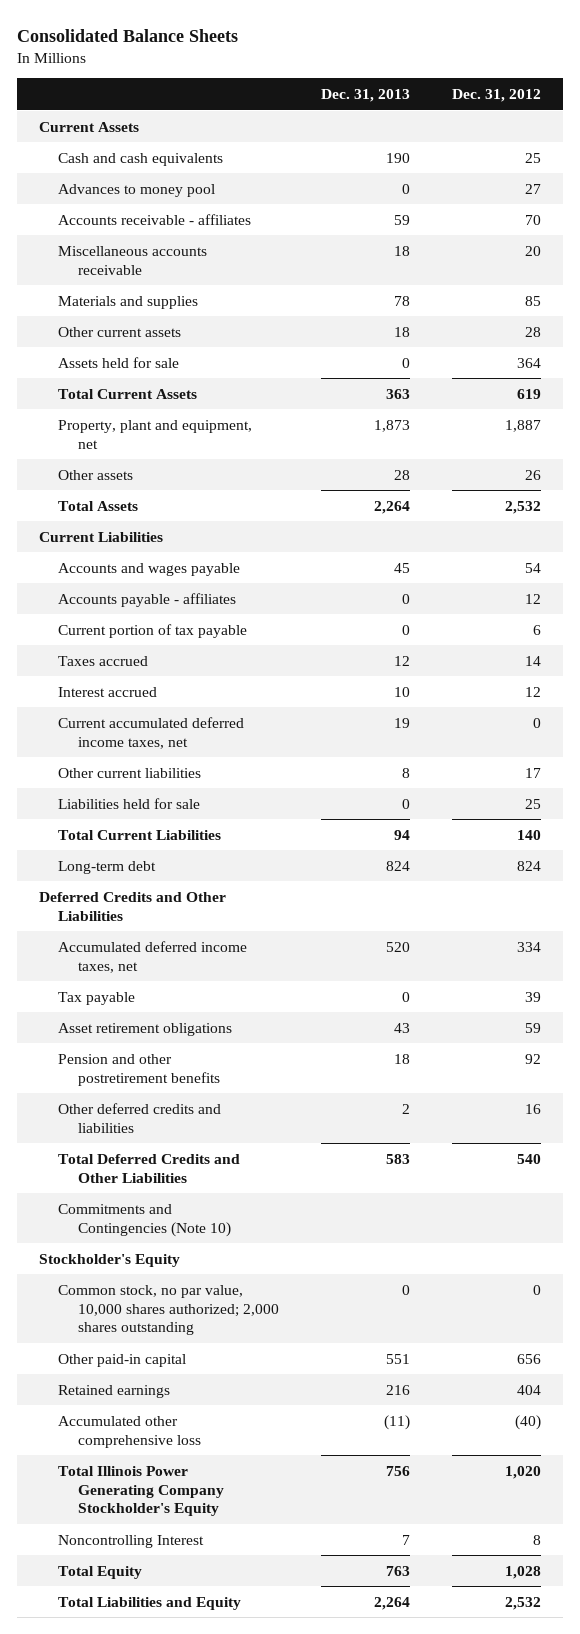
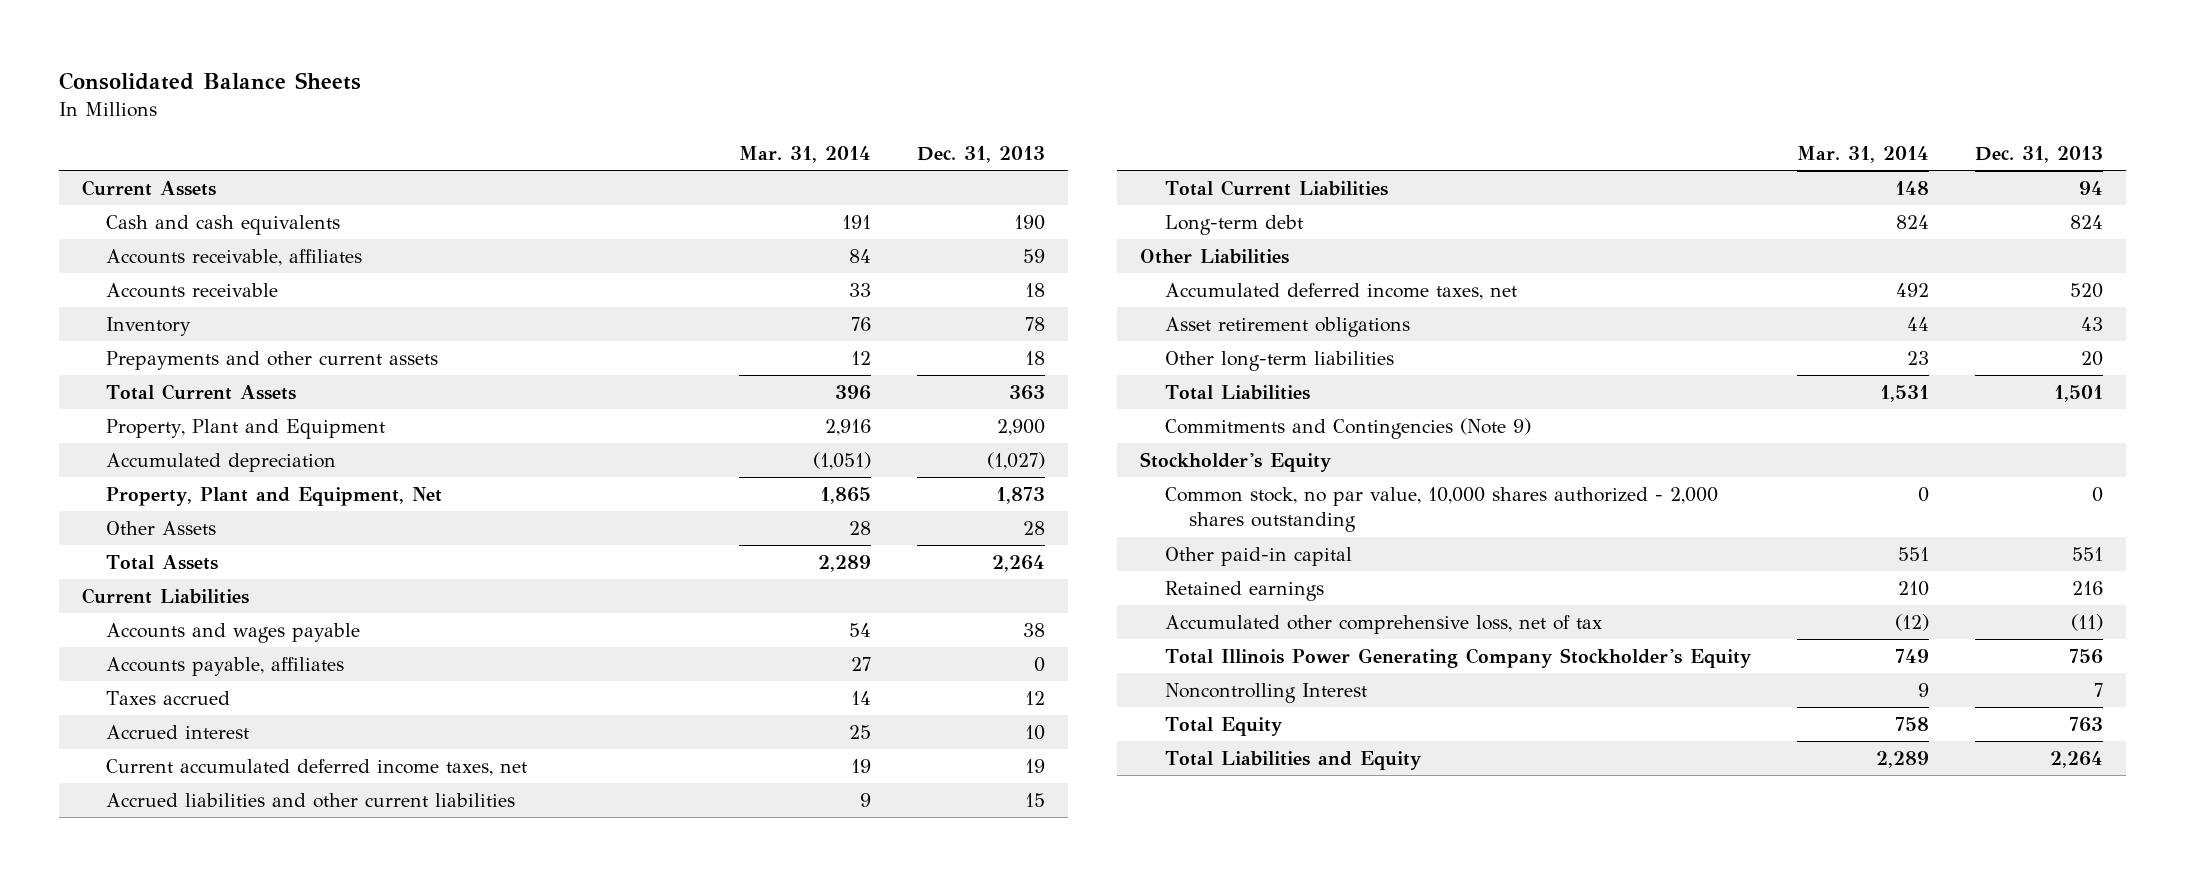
- | Dec. 31, 2013 | Dec. 31, 2012
+ | Mar. 31, 2014 | Dec. 31, 2013
- Advances to money pool | 0 | 27
- Accounts receivable - affiliates | 59 | 70
- Miscellaneous accounts receivable | 18 | 20
- Materials and supplies | 78 | 85
- Other current assets | 18 | 28
- Assets held for sale | 0 | 364
+ Accounts receivable, affiliates | 84 | 59
+ Accounts receivable | 33 | 18
+ Inventory | 76 | 78
+ Prepayments and other current assets | 12 | 18
- Property, plant and equipment, net | 1,873 | 1,887
- Other assets | 28 | 26
+ Property, Plant and Equipment | 2,916 | 2,900
+ Accumulated depreciation | (1,051) | (1,027)
+ Property, Plant and Equipment, Net | 1,865 | 1,873
+ Other Assets | 28 | 28
- Accounts and wages payable | 45 | 54
- Accounts payable - affiliates | 0 | 12
- Current portion of tax payable | 0 | 6
+ Accounts and wages payable | 54 | 38
+ Accounts payable, affiliates | 27 | 0
- Interest accrued | 10 | 12
+ Accrued interest | 25 | 10
- Other current liabilities | 8 | 17
- Liabilities held for sale | 0 | 25
+ Accrued liabilities and other current liabilities | 9 | 15
- Deferred Credits and Other Liabilities
+ Other Liabilities
- Tax payable | 0 | 39
- Pension and other postretirement benefits | 18 | 92
- Other deferred credits and liabilities | 2 | 16
- Total Deferred Credits and Other Liabilities | 583 | 540
- Commitments and Contingencies (Note 10)
+ Other long-term liabilities | 23 | 20
+ Total Liabilities | 1,531 | 1,501
+ Commitments and Contingencies (Note 9)
- Common stock, no par value, 10,000 shares authorized; 2,000 shares outstanding | 0 | 0
+ Common stock, no par value, 10,000 shares authorized - 2,000 shares outstanding | 0 | 0
- Accumulated other comprehensive loss | (11) | (40)
+ Accumulated other comprehensive loss, net of tax | (12) | (11)

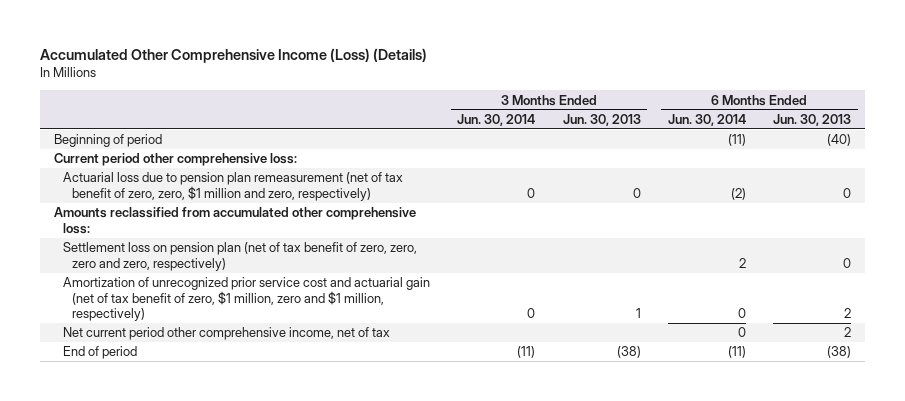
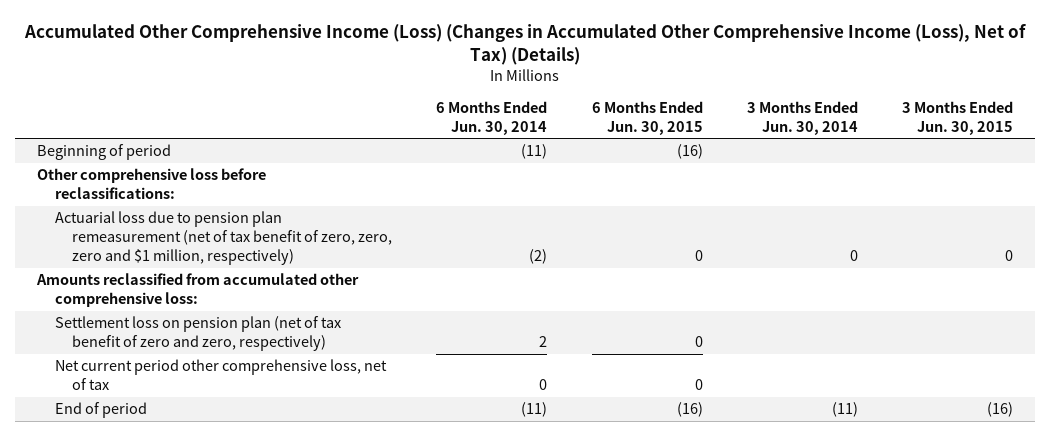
- Accumulated Other Comprehensive Income (Loss) (Details)
+ Accumulated Other Comprehensive Income (Loss) (Changes in Accumulated Other Comprehensive Income (Loss), Net of Tax) (Details)
- | 3 Months Ended Jun. 30, 2014 | 3 Months Ended Jun. 30, 2013 | 6 Months Ended Jun. 30, 2014 | 6 Months Ended Jun. 30, 2013
+ | 6 Months Ended Jun. 30, 2014 | 6 Months Ended Jun. 30, 2015 | 3 Months Ended Jun. 30, 2014 | 3 Months Ended Jun. 30, 2015
- Current period other comprehensive loss:
- Actuarial loss due to pension plan remeasurement (net of tax benefit of zero, zero, $1 million and zero, respectively) | 0 | 0 | (2) | 0
+ Other comprehensive loss before reclassifications:
+ Actuarial loss due to pension plan remeasurement (net of tax benefit of zero, zero, zero and $1 million, respectively) | (2) | 0 | 0 | 0
- Settlement loss on pension plan (net of tax benefit of zero, zero, zero and zero, respectively) | | | 2 | 0
- Amortization of unrecognized prior service cost and actuarial gain (net of tax benefit of zero, $1 million, zero and $1 million, respectively) | 0 | 1 | 0 | 2
- Net current period other comprehensive income, net of tax | | | 0 | 2
+ Settlement loss on pension plan (net of tax benefit of zero and zero, respectively) | 2 | 0 | |
+ Net current period other comprehensive loss, net of tax | 0 | 0 | |

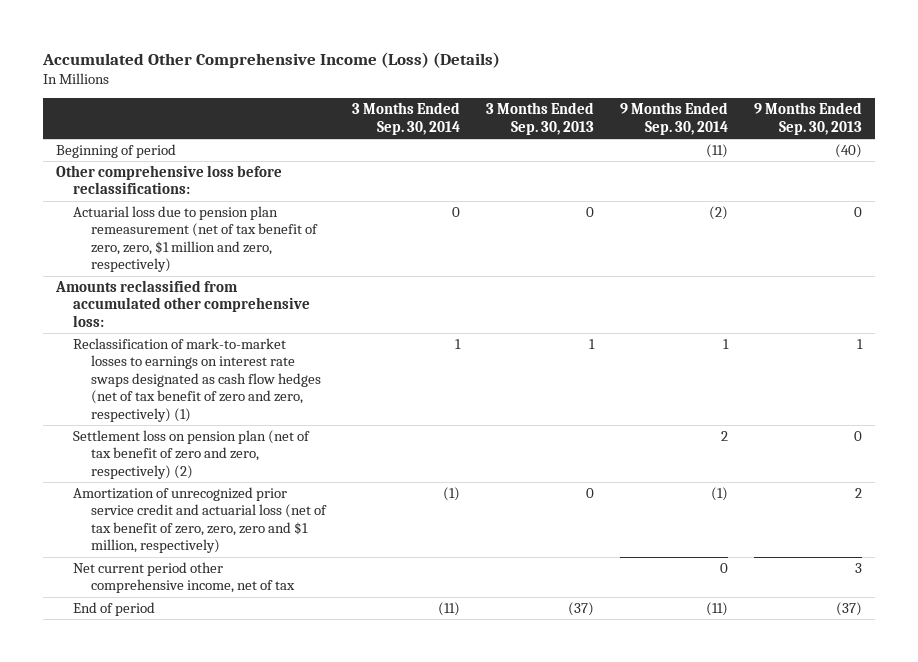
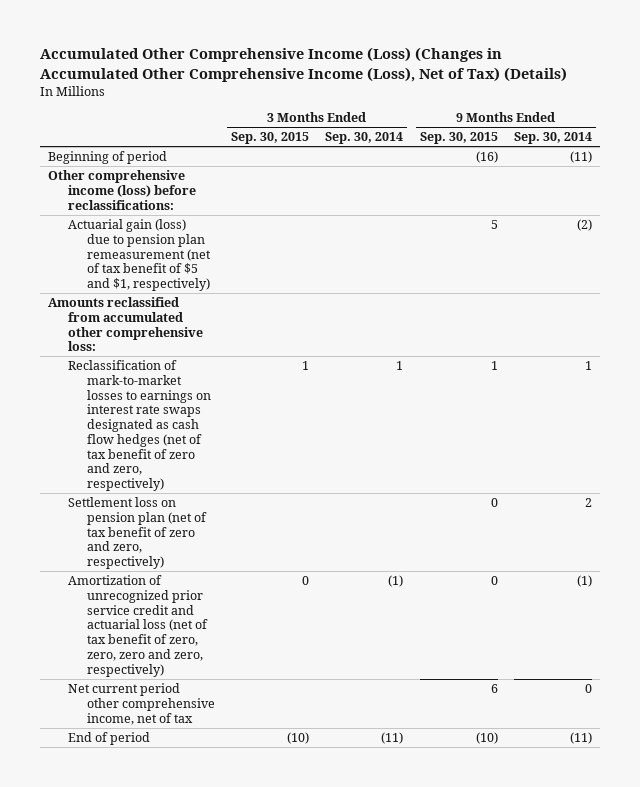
- Accumulated Other Comprehensive Income (Loss) (Details)
+ Accumulated Other Comprehensive Income (Loss) (Changes in Accumulated Other Comprehensive Income (Loss), Net of Tax) (Details)
- | 3 Months Ended Sep. 30, 2014 | 3 Months Ended Sep. 30, 2013 | 9 Months Ended Sep. 30, 2014 | 9 Months Ended Sep. 30, 2013
+ | 3 Months Ended Sep. 30, 2015 | 3 Months Ended Sep. 30, 2014 | 9 Months Ended Sep. 30, 2015 | 9 Months Ended Sep. 30, 2014
- Other comprehensive loss before reclassifications:
- Actuarial loss due to pension plan remeasurement (net of tax benefit of zero, zero, $1 million and zero, respectively) | 0 | 0 | (2) | 0
+ Other comprehensive income (loss) before reclassifications:
+ Actuarial gain (loss) due to pension plan remeasurement (net of tax benefit of $5 and $1, respectively) | | | 5 | (2)
- Reclassification of mark-to-market losses to earnings on interest rate swaps designated as cash flow hedges (net of tax benefit of zero and zero, respectively) (1) | 1 | 1 | 1 | 1
- Settlement loss on pension plan (net of tax benefit of zero and zero, respectively) (2) | | | 2 | 0
- Amortization of unrecognized prior service credit and actuarial loss (net of tax benefit of zero, zero, zero and $1 million, respectively) | (1) | 0 | (1) | 2
+ Reclassification of mark-to-market losses to earnings on interest rate swaps designated as cash flow hedges (net of tax benefit of zero and zero, respectively) | 1 | 1 | 1 | 1
+ Settlement loss on pension plan (net of tax benefit of zero and zero, respectively) | | | 0 | 2
+ Amortization of unrecognized prior service credit and actuarial loss (net of tax benefit of zero, zero, zero and zero, respectively) | 0 | (1) | 0 | (1)

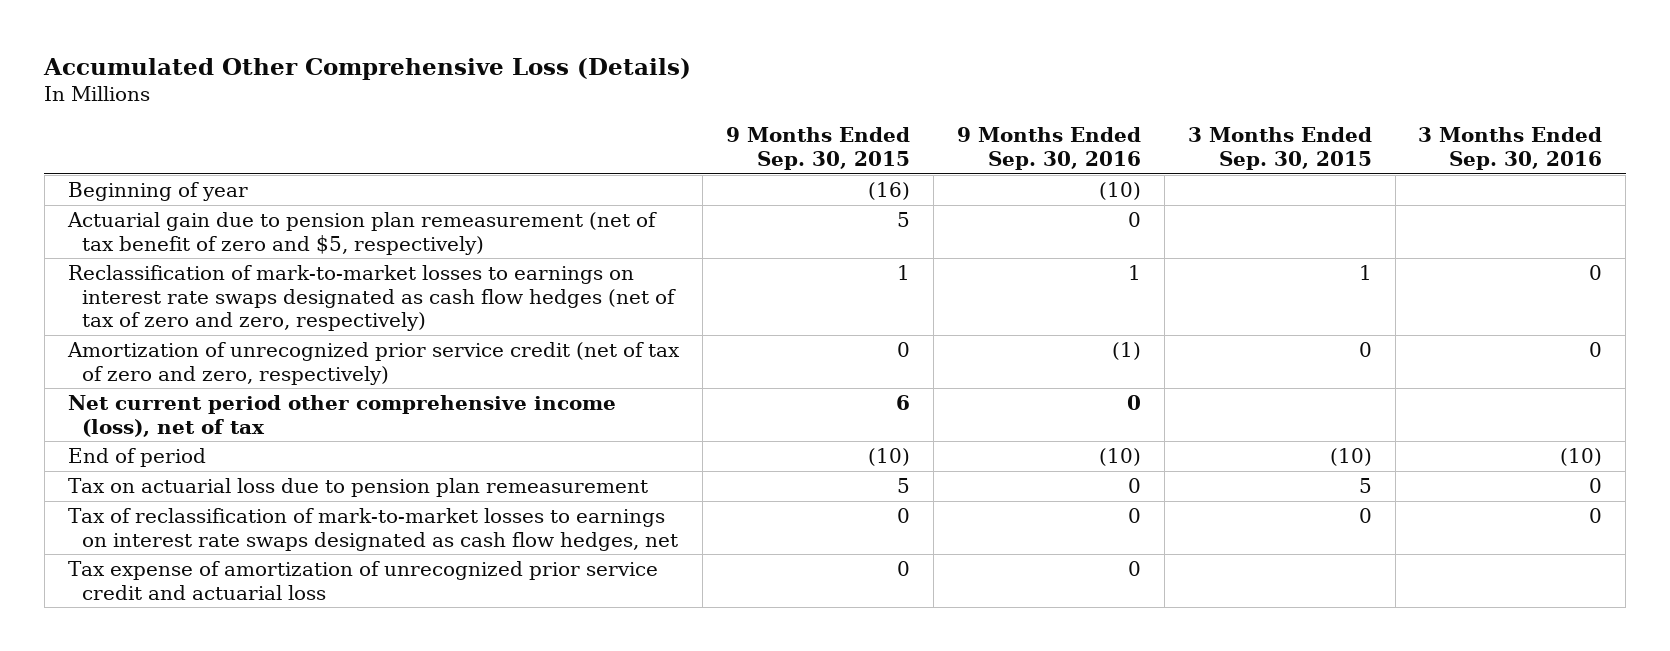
- Accumulated Other Comprehensive Income (Loss) (Changes in Accumulated Other Comprehensive Income (Loss), Net of Tax) (Details)
+ Accumulated Other Comprehensive Loss (Details)
- | 3 Months Ended Sep. 30, 2015 | 3 Months Ended Sep. 30, 2014 | 9 Months Ended Sep. 30, 2015 | 9 Months Ended Sep. 30, 2014
+ | 9 Months Ended Sep. 30, 2015 | 9 Months Ended Sep. 30, 2016 | 3 Months Ended Sep. 30, 2015 | 3 Months Ended Sep. 30, 2016
- Beginning of period | | | (16) | (11)
- Other comprehensive income (loss) before reclassifications:
- Actuarial gain (loss) due to pension plan remeasurement (net of tax benefit of $5 and $1, respectively) | | | 5 | (2)
- Amounts reclassified from accumulated other comprehensive loss:
- Reclassification of mark-to-market losses to earnings on interest rate swaps designated as cash flow hedges (net of tax benefit of zero and zero, respectively) | 1 | 1 | 1 | 1
- Settlement loss on pension plan (net of tax benefit of zero and zero, respectively) | | | 0 | 2
- Amortization of unrecognized prior service credit and actuarial loss (net of tax benefit of zero, zero, zero and zero, respectively) | 0 | (1) | 0 | (1)
- Net current period other comprehensive income, net of tax | | | 6 | 0
+ Beginning of year | (16) | (10) | |
+ Actuarial gain due to pension plan remeasurement (net of tax benefit of zero and $5, respectively) | 5 | 0 | |
+ Reclassification of mark-to-market losses to earnings on interest rate swaps designated as cash flow hedges (net of tax of zero and zero, respectively) | 1 | 1 | 1 | 0
+ Amortization of unrecognized prior service credit (net of tax of zero and zero, respectively) | 0 | (1) | 0 | 0
+ Net current period other comprehensive income (loss), net of tax | 6 | 0 | |
+ Tax on actuarial loss due to pension plan remeasurement | 5 | 0 | 5 | 0
+ Tax of reclassification of mark-to-market losses to earnings on interest rate swaps designated as cash flow hedges, net | 0 | 0 | 0 | 0
+ Tax expense of amortization of unrecognized prior service credit and actuarial loss | 0 | 0 | |

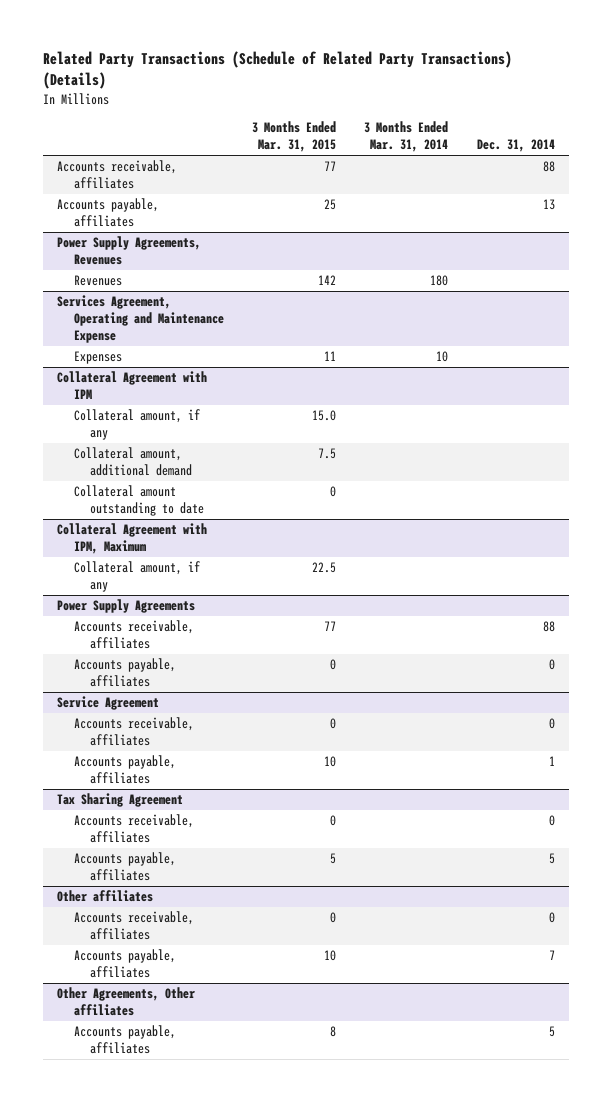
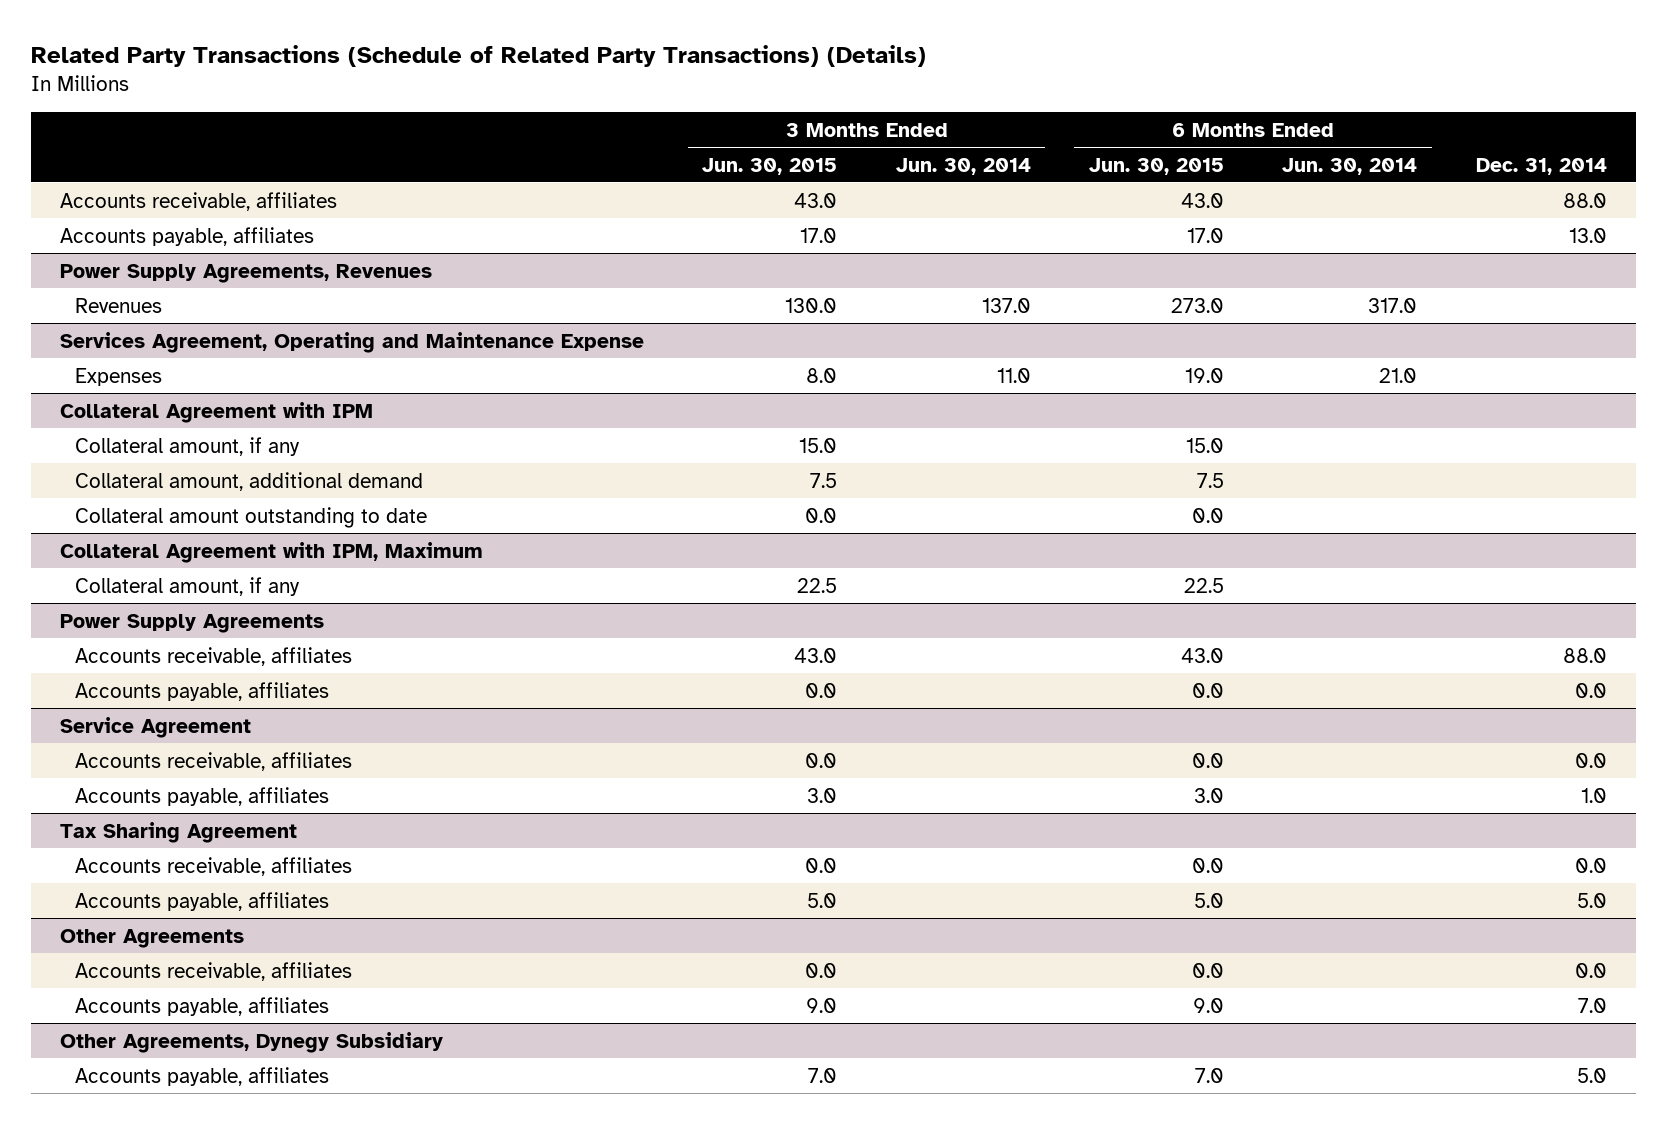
- | 3 Months Ended Mar. 31, 2015 | 3 Months Ended Mar. 31, 2014 | Dec. 31, 2014
+ | 3 Months Ended Jun. 30, 2015 | 3 Months Ended Jun. 30, 2014 | 6 Months Ended Jun. 30, 2015 | 6 Months Ended Jun. 30, 2014 | Dec. 31, 2014
- Accounts receivable, affiliates | 77 | | 88
- Accounts payable, affiliates | 25 | | 13
+ Accounts receivable, affiliates | 43.0 | | 43.0 | | 88.0
+ Accounts payable, affiliates | 17.0 | | 17.0 | | 13.0
@ Power Supply Agreements
- Accounts receivable, affiliates | 77 | | 88
- Accounts payable, affiliates | 0 | | 0
+ Accounts receivable, affiliates | 43.0 | | 43.0 | | 88.0
+ Accounts payable, affiliates | 0.0 | | 0.0 | | 0.0
@ Service Agreement
- Accounts receivable, affiliates | 0 | | 0
- Accounts payable, affiliates | 10 | | 1
+ Accounts receivable, affiliates | 0.0 | | 0.0 | | 0.0
+ Accounts payable, affiliates | 3.0 | | 3.0 | | 1.0
@ Tax Sharing Agreement
- Accounts receivable, affiliates | 0 | | 0
- Accounts payable, affiliates | 5 | | 5
- Other affiliates
- Accounts receivable, affiliates | 0 | | 0
- Accounts payable, affiliates | 10 | | 7
- Other Agreements, Other affiliates
- Accounts payable, affiliates | 8 | | 5
@ Tax Sharing Agreement
+ Accounts receivable, affiliates | 0.0 | | 0.0 | | 0.0
+ Accounts payable, affiliates | 5.0 | | 5.0 | | 5.0
+ Other Agreements
+ Accounts receivable, affiliates | 0.0 | | 0.0 | | 0.0
+ Accounts payable, affiliates | 9.0 | | 9.0 | | 7.0
+ Other Agreements, Dynegy Subsidiary
+ Accounts payable, affiliates | 7.0 | | 7.0 | | 5.0

